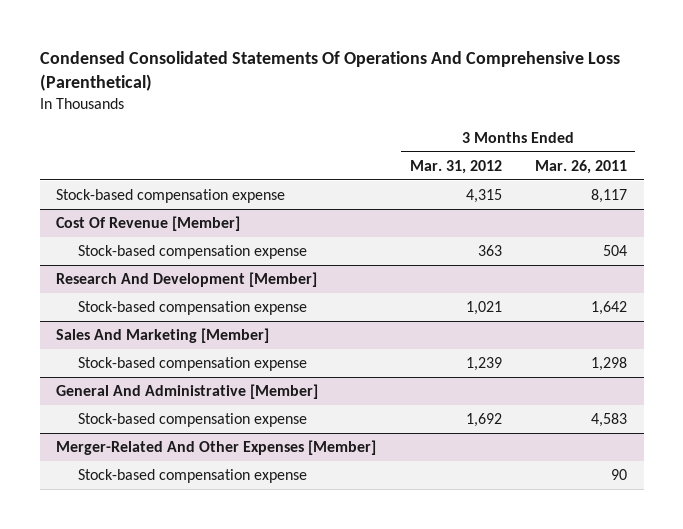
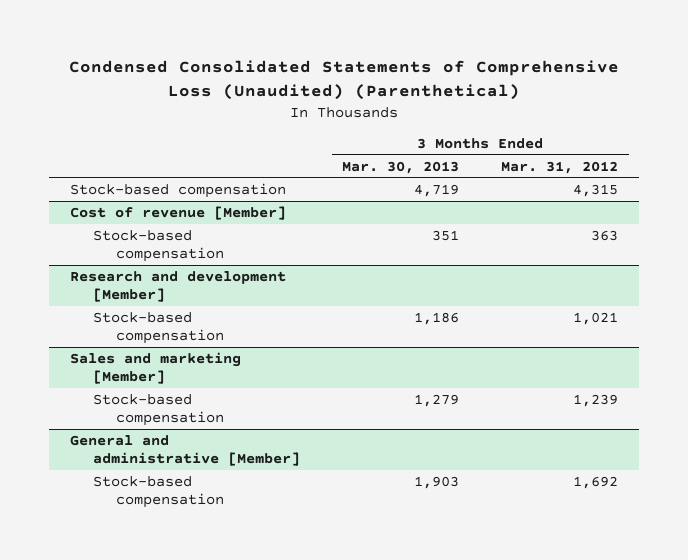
- Condensed Consolidated Statements Of Operations And Comprehensive Loss (Parenthetical)
+ Condensed Consolidated Statements of Comprehensive Loss (Unaudited) (Parenthetical)
- | 3 Months Ended Mar. 31, 2012 | 3 Months Ended Mar. 26, 2011
+ | 3 Months Ended Mar. 30, 2013 | 3 Months Ended Mar. 31, 2012
- Stock-based compensation expense | 4,315 | 8,117
- Cost Of Revenue [Member]
- Stock-based compensation expense | 363 | 504
- Research And Development [Member]
- Stock-based compensation expense | 1,021 | 1,642
- Sales And Marketing [Member]
- Stock-based compensation expense | 1,239 | 1,298
- General And Administrative [Member]
- Stock-based compensation expense | 1,692 | 4,583
- Merger-Related And Other Expenses [Member]
- Stock-based compensation expense | | 90
+ Stock-based compensation | 4,719 | 4,315
+ Cost of revenue [Member]
+ Stock-based compensation | 351 | 363
+ Research and development [Member]
+ Stock-based compensation | 1,186 | 1,021
+ Sales and marketing [Member]
+ Stock-based compensation | 1,279 | 1,239
+ General and administrative [Member]
+ Stock-based compensation | 1,903 | 1,692

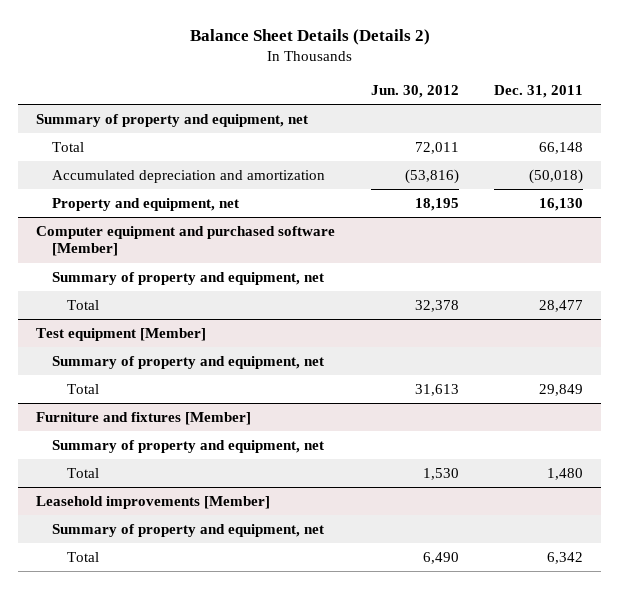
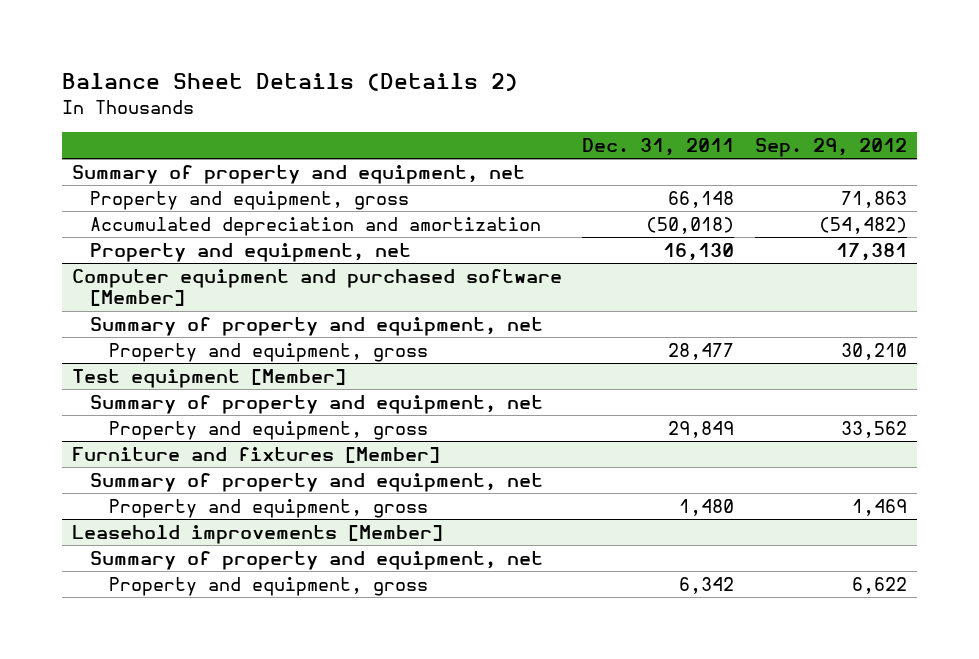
- | Jun. 30, 2012 | Dec. 31, 2011
+ | Dec. 31, 2011 | Sep. 29, 2012
- Total | 72,011 | 66,148
+ Property and equipment, gross | 66,148 | 71,863
@ Computer equipment and purchased software [Member]
- Total | 32,378 | 28,477
+ Property and equipment, gross | 28,477 | 30,210
@ Test equipment [Member]
- Total | 31,613 | 29,849
+ Property and equipment, gross | 29,849 | 33,562
@ Furniture and fixtures [Member]
- Total | 1,530 | 1,480
+ Property and equipment, gross | 1,480 | 1,469
@ Leasehold improvements [Member]
- Total | 6,490 | 6,342
+ Property and equipment, gross | 6,342 | 6,622

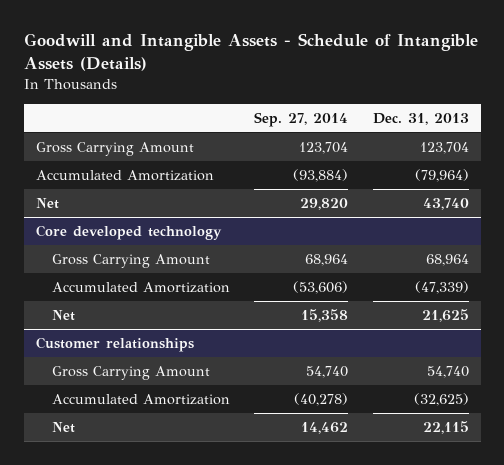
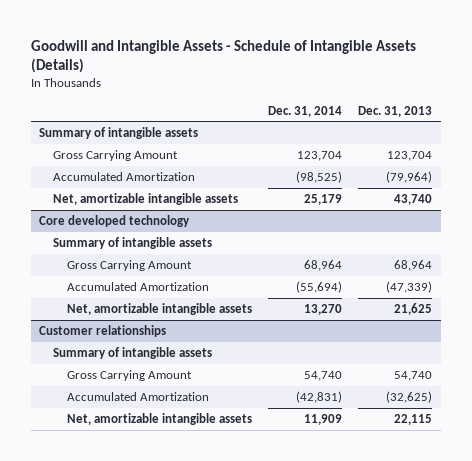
- | Sep. 27, 2014 | Dec. 31, 2013
+ | Dec. 31, 2014 | Dec. 31, 2013
+ Summary of intangible assets
- Net | 29,820 | 43,740
+ Net, amortizable intangible assets | 25,179 | 43,740
@ Core developed technology
+ Summary of intangible assets
- Net | 15,358 | 21,625
+ Net, amortizable intangible assets | 13,270 | 21,625
@ Customer relationships
+ Summary of intangible assets
- Net | 14,462 | 22,115
+ Net, amortizable intangible assets | 11,909 | 22,115

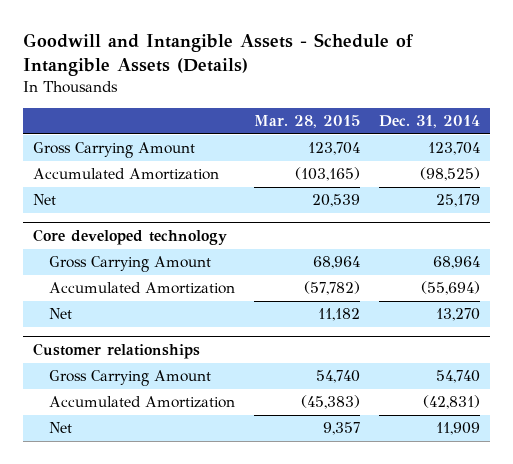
- | Dec. 31, 2014 | Dec. 31, 2013
+ | Mar. 28, 2015 | Dec. 31, 2014
- Summary of intangible assets
- Net, amortizable intangible assets | 25,179 | 43,740
+ Net | 20,539 | 25,179
@ Core developed technology
- Summary of intangible assets
- Net, amortizable intangible assets | 13,270 | 21,625
+ Net | 11,182 | 13,270
@ Customer relationships
- Summary of intangible assets
- Net, amortizable intangible assets | 11,909 | 22,115
+ Net | 9,357 | 11,909

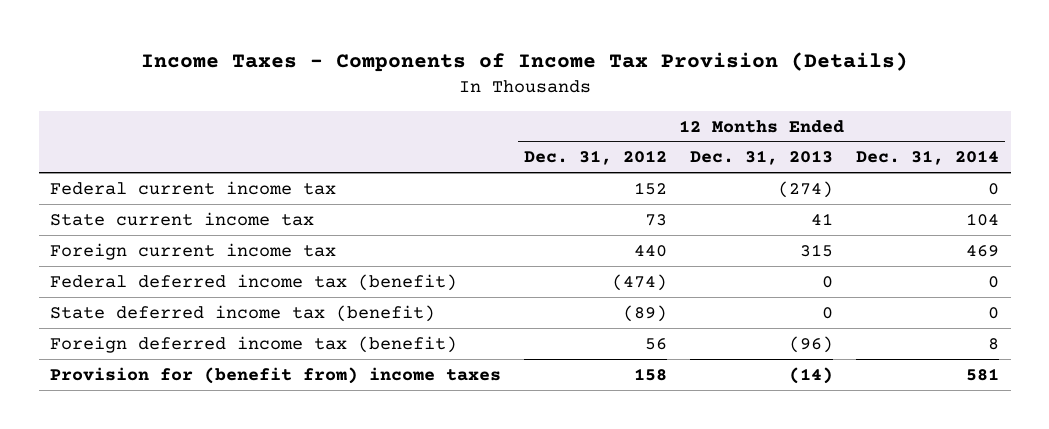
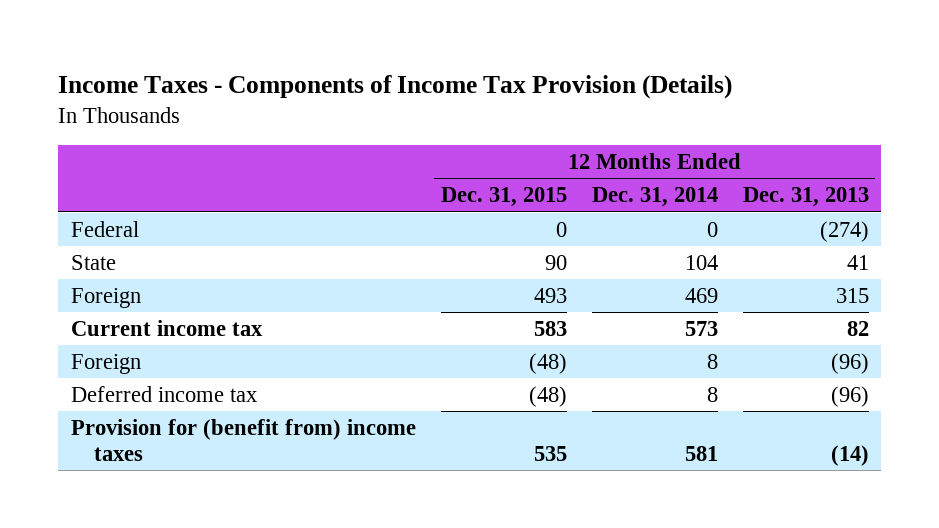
- | 12 Months Ended Dec. 31, 2012 | 12 Months Ended Dec. 31, 2013 | 12 Months Ended Dec. 31, 2014
+ | 12 Months Ended Dec. 31, 2015 | 12 Months Ended Dec. 31, 2014 | 12 Months Ended Dec. 31, 2013
- Federal current income tax | 152 | (274) | 0
- State current income tax | 73 | 41 | 104
- Foreign current income tax | 440 | 315 | 469
- Federal deferred income tax (benefit) | (474) | 0 | 0
- State deferred income tax (benefit) | (89) | 0 | 0
- Foreign deferred income tax (benefit) | 56 | (96) | 8
+ Federal | 0 | 0 | (274)
+ State | 90 | 104 | 41
+ Foreign | 493 | 469 | 315
+ Current income tax | 583 | 573 | 82
+ Foreign | (48) | 8 | (96)
+ Deferred income tax | (48) | 8 | (96)

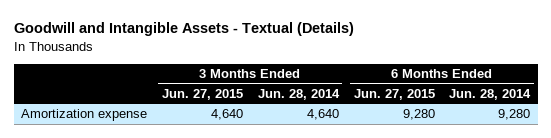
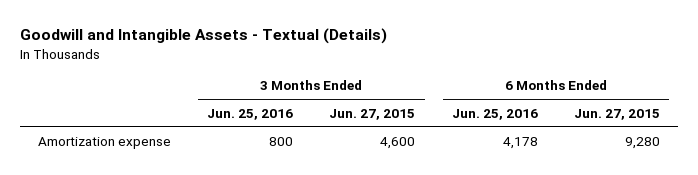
- | 3 Months Ended Jun. 27, 2015 | 3 Months Ended Jun. 28, 2014 | 6 Months Ended Jun. 27, 2015 | 6 Months Ended Jun. 28, 2014
+ | 3 Months Ended Jun. 25, 2016 | 3 Months Ended Jun. 27, 2015 | 6 Months Ended Jun. 25, 2016 | 6 Months Ended Jun. 27, 2015
- Amortization expense | 4,640 | 4,640 | 9,280 | 9,280
+ Amortization expense | 800 | 4,600 | 4,178 | 9,280

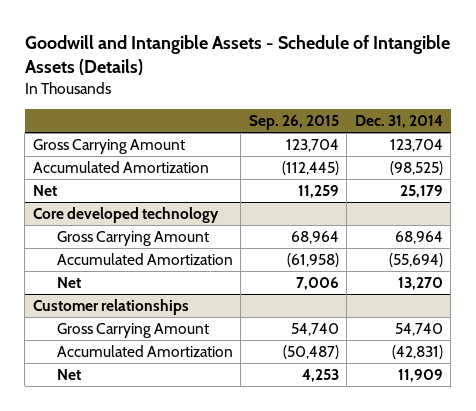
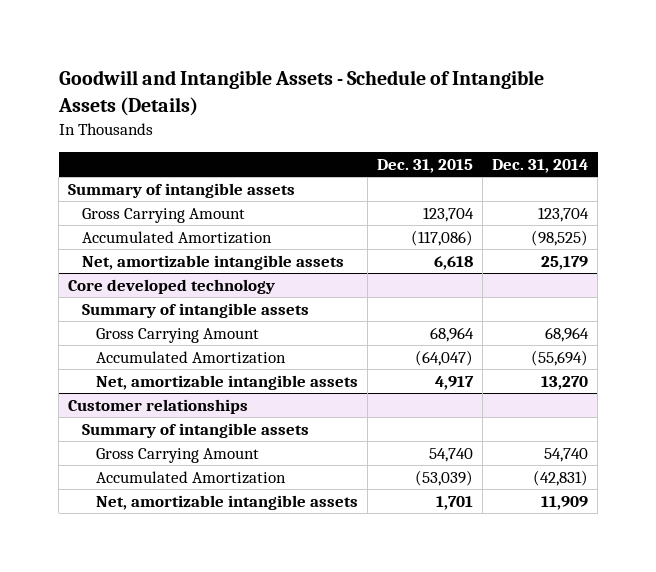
- | Sep. 26, 2015 | Dec. 31, 2014
+ | Dec. 31, 2015 | Dec. 31, 2014
+ Summary of intangible assets
- Net | 11,259 | 25,179
+ Net, amortizable intangible assets | 6,618 | 25,179
@ Core developed technology
+ Summary of intangible assets
- Net | 7,006 | 13,270
+ Net, amortizable intangible assets | 4,917 | 13,270
@ Customer relationships
+ Summary of intangible assets
- Net | 4,253 | 11,909
+ Net, amortizable intangible assets | 1,701 | 11,909

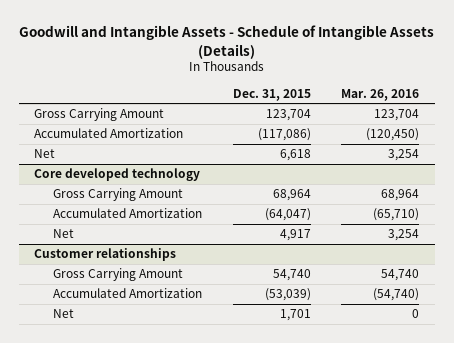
- | Dec. 31, 2015 | Dec. 31, 2014
+ | Dec. 31, 2015 | Mar. 26, 2016
- Summary of intangible assets
- Net, amortizable intangible assets | 6,618 | 25,179
+ Net | 6,618 | 3,254
@ Core developed technology
- Summary of intangible assets
- Net, amortizable intangible assets | 4,917 | 13,270
+ Net | 4,917 | 3,254
@ Customer relationships
- Summary of intangible assets
- Net, amortizable intangible assets | 1,701 | 11,909
+ Net | 1,701 | 0

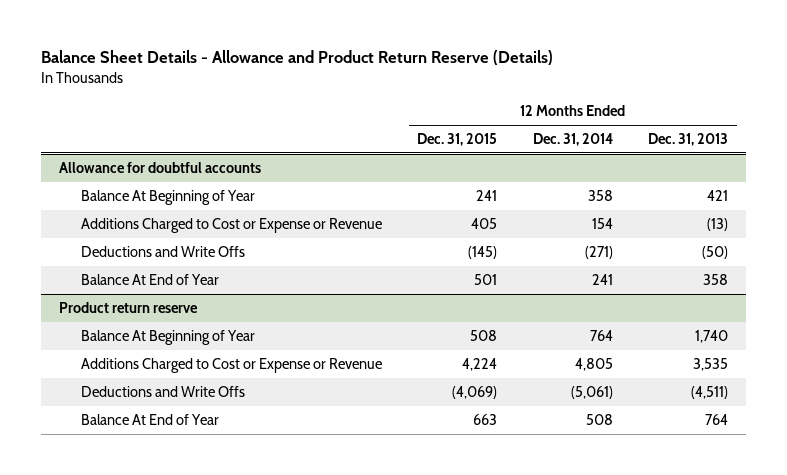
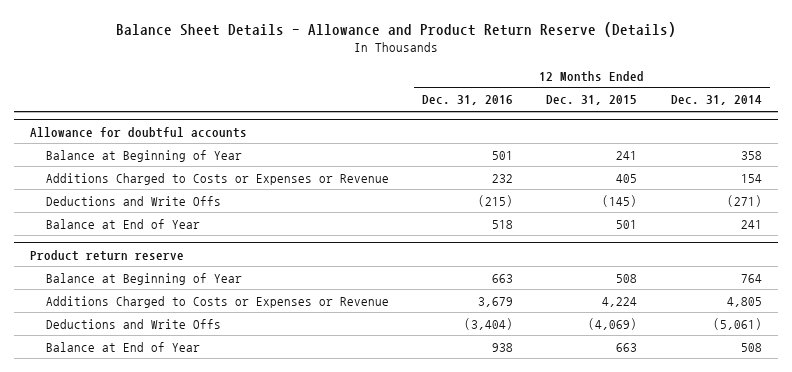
- | 12 Months Ended Dec. 31, 2015 | 12 Months Ended Dec. 31, 2014 | 12 Months Ended Dec. 31, 2013
+ | 12 Months Ended Dec. 31, 2016 | 12 Months Ended Dec. 31, 2015 | 12 Months Ended Dec. 31, 2014
@ Allowance for doubtful accounts
- Balance At Beginning of Year | 241 | 358 | 421
- Additions Charged to Cost or Expense or Revenue | 405 | 154 | (13)
+ Balance at Beginning of Year | 501 | 241 | 358
+ Additions Charged to Costs or Expenses or Revenue | 232 | 405 | 154
- Balance At End of Year | 501 | 241 | 358
+ Balance at End of Year | 518 | 501 | 241
@ Product return reserve
- Balance At Beginning of Year | 508 | 764 | 1,740
- Additions Charged to Cost or Expense or Revenue | 4,224 | 4,805 | 3,535
+ Balance at Beginning of Year | 663 | 508 | 764
+ Additions Charged to Costs or Expenses or Revenue | 3,679 | 4,224 | 4,805
- Balance At End of Year | 663 | 508 | 764
+ Balance at End of Year | 938 | 663 | 508

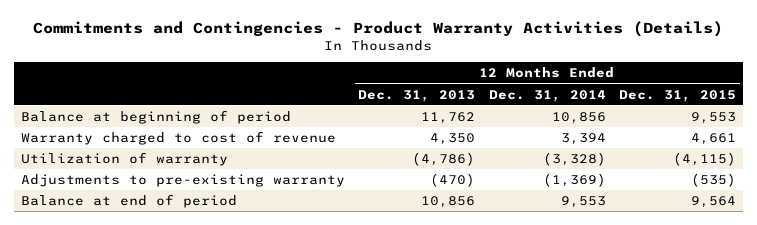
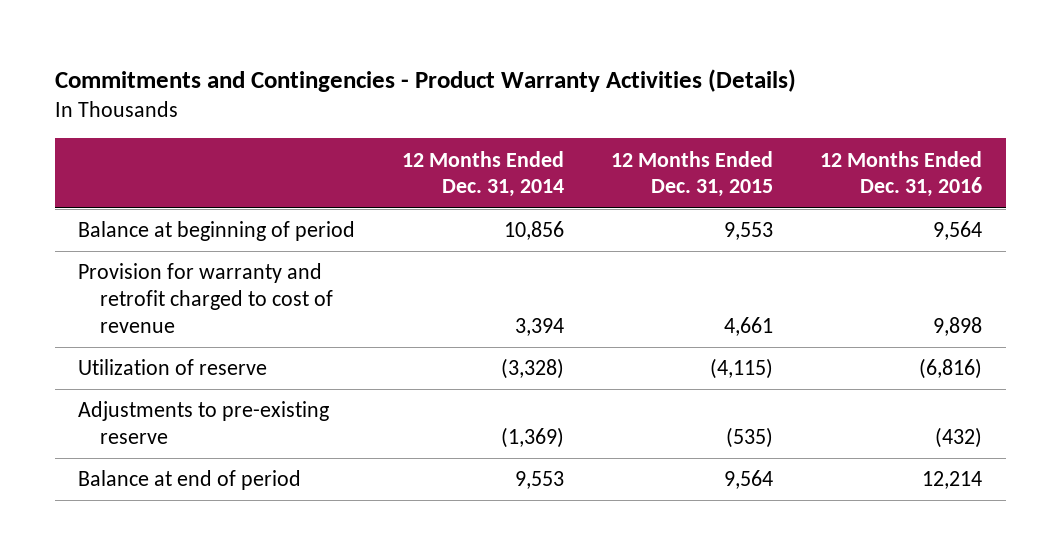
- | 12 Months Ended Dec. 31, 2013 | 12 Months Ended Dec. 31, 2014 | 12 Months Ended Dec. 31, 2015
+ | 12 Months Ended Dec. 31, 2014 | 12 Months Ended Dec. 31, 2015 | 12 Months Ended Dec. 31, 2016
- Warranty charged to cost of revenue | 4,350 | 3,394 | 4,661
- Utilization of warranty | (4,786) | (3,328) | (4,115)
- Adjustments to pre-existing warranty | (470) | (1,369) | (535)
+ Provision for warranty and retrofit charged to cost of revenue | 3,394 | 4,661 | 9,898
+ Utilization of reserve | (3,328) | (4,115) | (6,816)
+ Adjustments to pre-existing reserve | (1,369) | (535) | (432)

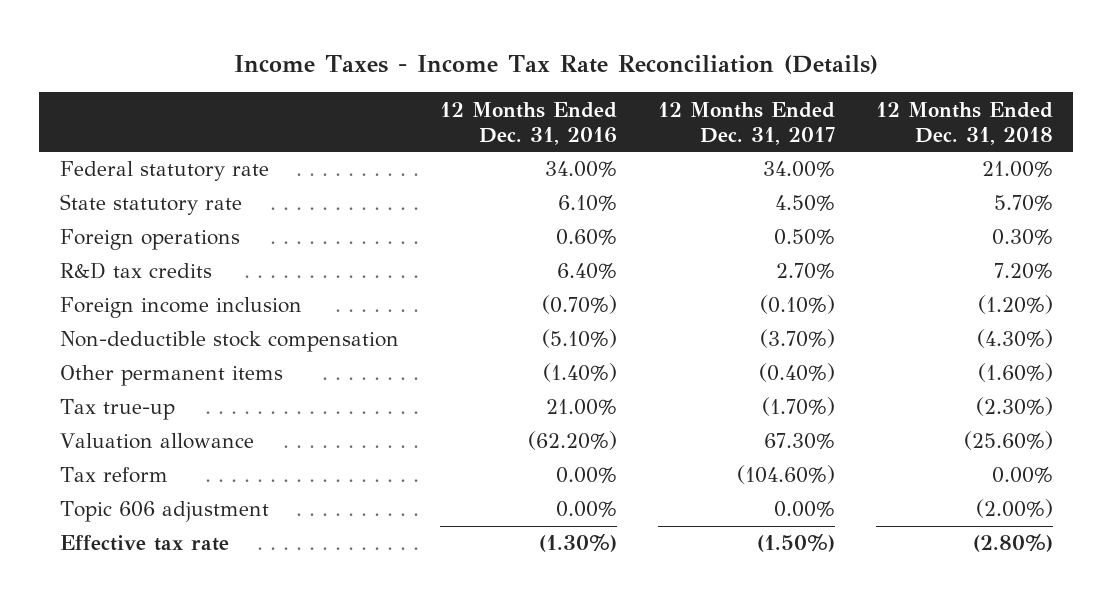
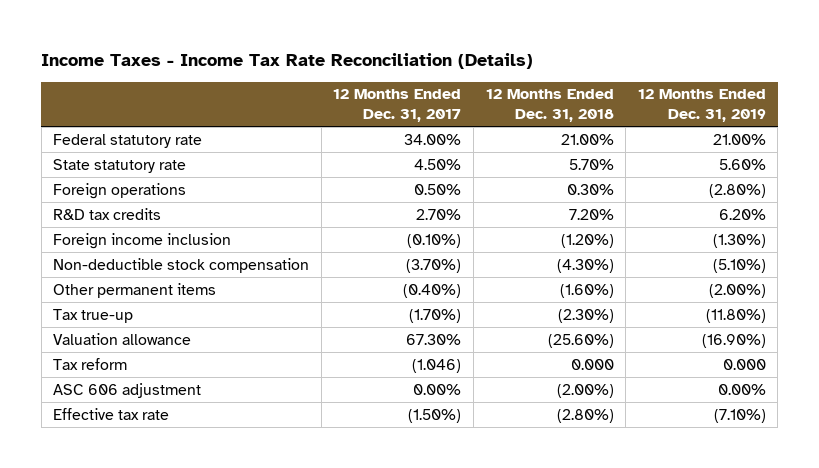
- | 12 Months Ended Dec. 31, 2016 | 12 Months Ended Dec. 31, 2017 | 12 Months Ended Dec. 31, 2018
+ | 12 Months Ended Dec. 31, 2017 | 12 Months Ended Dec. 31, 2018 | 12 Months Ended Dec. 31, 2019
- Tax reform | 0.00% | (104.60%) | 0.00%
- Topic 606 adjustment | 0.00% | 0.00% | (2.00%)
+ Tax reform | (1.046) | 0.000 | 0.000
+ ASC 606 adjustment | 0.00% | (2.00%) | 0.00%

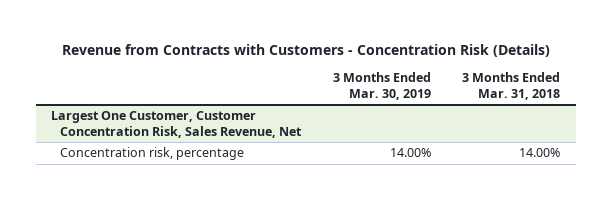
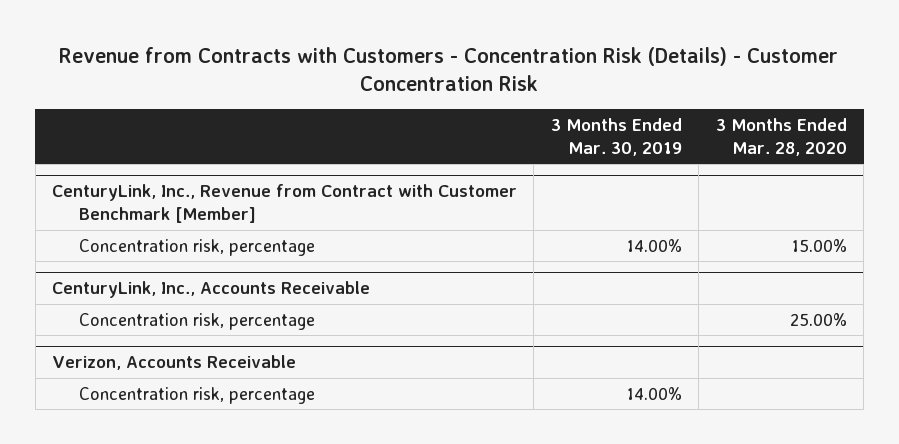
- Revenue from Contracts with Customers - Concentration Risk (Details)
+ Revenue from Contracts with Customers - Concentration Risk (Details) - Customer Concentration Risk
- | 3 Months Ended Mar. 30, 2019 | 3 Months Ended Mar. 31, 2018
+ | 3 Months Ended Mar. 30, 2019 | 3 Months Ended Mar. 28, 2020
- Largest One Customer, Customer Concentration Risk, Sales Revenue, Net
+ CenturyLink, Inc., Revenue from Contract with Customer Benchmark [Member]
+ CenturyLink, Inc., Accounts Receivable
+ Concentration risk, percentage | | 25.00%
+ Verizon, Accounts Receivable
+ Concentration risk, percentage | 14.00% |

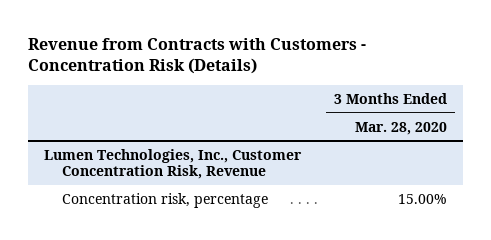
- Revenue from Contracts with Customers - Concentration Risk (Details) - Customer Concentration Risk
+ Revenue from Contracts with Customers - Concentration Risk (Details)
- | 3 Months Ended Mar. 30, 2019 | 3 Months Ended Mar. 28, 2020
+ | 3 Months Ended Mar. 28, 2020
- CenturyLink, Inc., Revenue from Contract with Customer Benchmark [Member]
+ Lumen Technologies, Inc., Customer Concentration Risk, Revenue
- CenturyLink, Inc., Accounts Receivable
- Concentration risk, percentage | | 25.00%
- Verizon, Accounts Receivable
- Concentration risk, percentage | 14.00% |

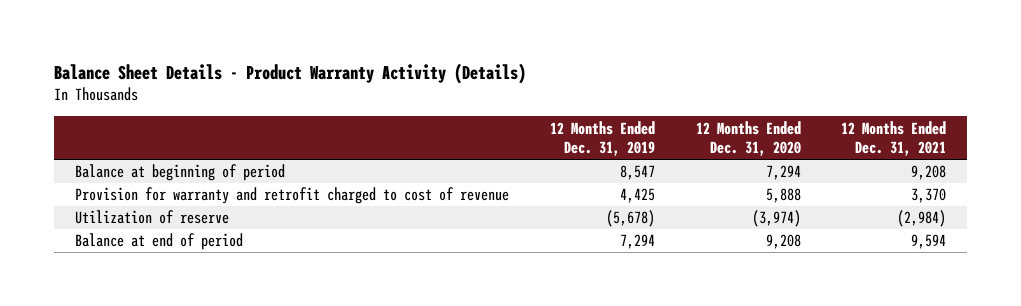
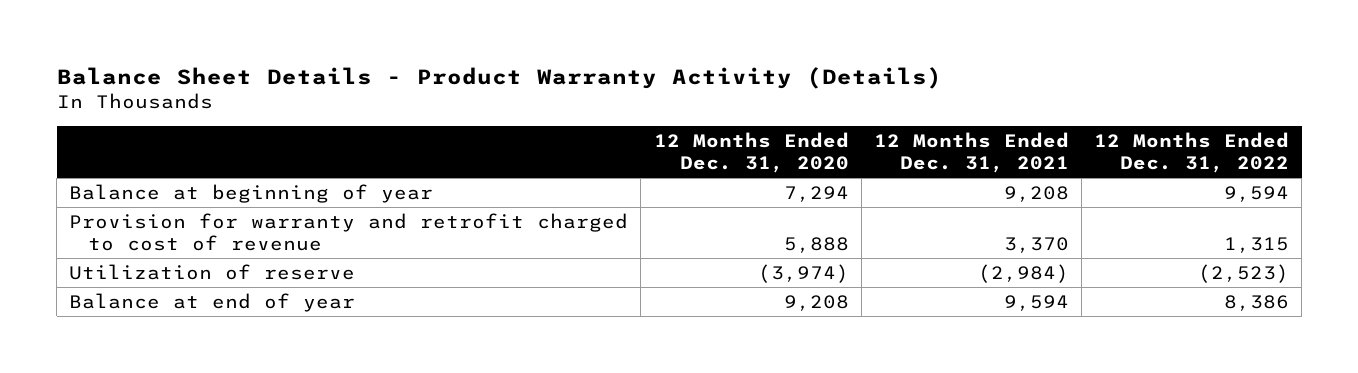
- | 12 Months Ended Dec. 31, 2019 | 12 Months Ended Dec. 31, 2020 | 12 Months Ended Dec. 31, 2021
+ | 12 Months Ended Dec. 31, 2020 | 12 Months Ended Dec. 31, 2021 | 12 Months Ended Dec. 31, 2022
- Balance at beginning of period | 8,547 | 7,294 | 9,208
+ Balance at beginning of year | 7,294 | 9,208 | 9,594
- Balance at end of period | 7,294 | 9,208 | 9,594
+ Balance at end of year | 9,208 | 9,594 | 8,386

